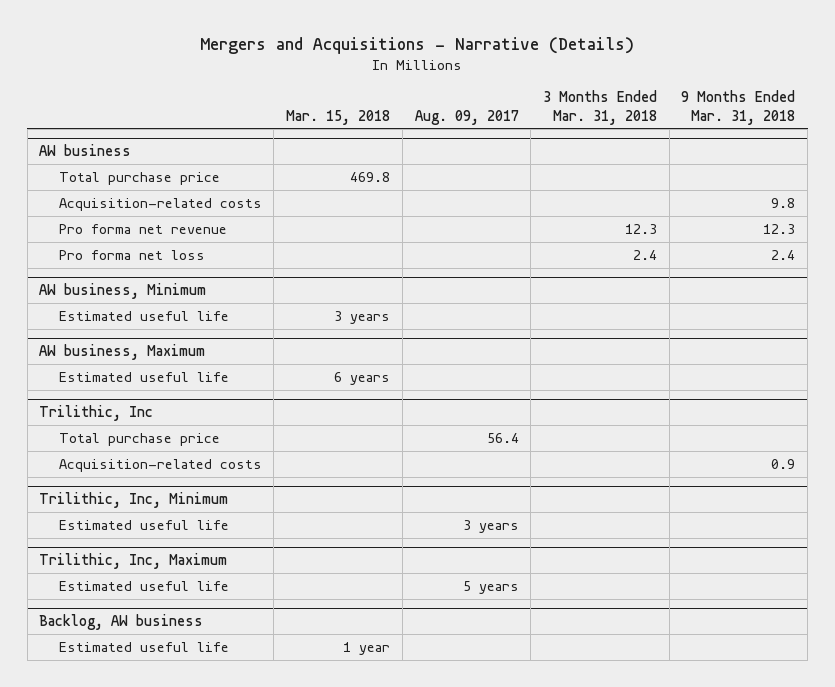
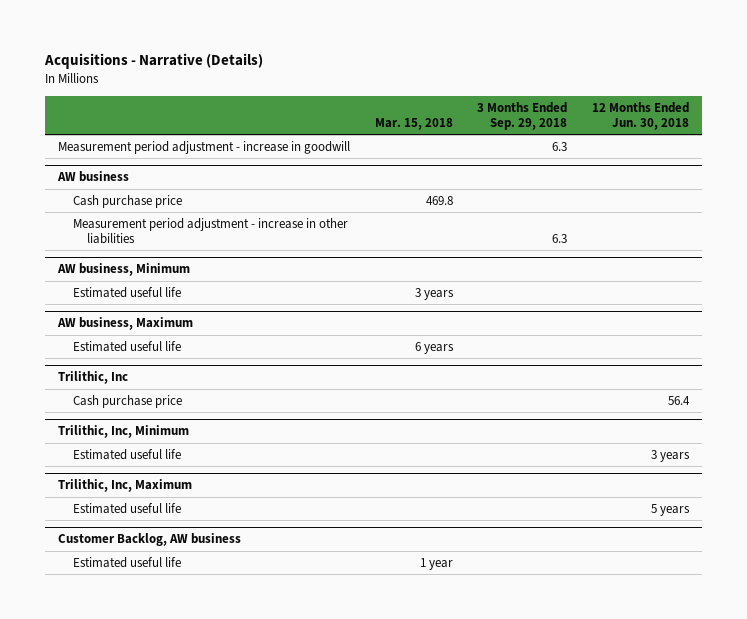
- Mergers and Acquisitions - Narrative (Details)
+ Acquisitions - Narrative (Details)
- | Mar. 15, 2018 | Aug. 09, 2017 | 3 Months Ended Mar. 31, 2018 | 9 Months Ended Mar. 31, 2018
+ | Mar. 15, 2018 | 3 Months Ended Sep. 29, 2018 | 12 Months Ended Jun. 30, 2018
+ Measurement period adjustment - increase in goodwill | | 6.3 |
@ AW business
- Total purchase price | 469.8 | | |
- Acquisition-related costs | | | | 9.8
- Pro forma net revenue | | | 12.3 | 12.3
- Pro forma net loss | | | 2.4 | 2.4
+ Cash purchase price | 469.8 | |
+ Measurement period adjustment - increase in other liabilities | | 6.3 |
@ Trilithic, Inc
- Total purchase price | | 56.4 | |
- Acquisition-related costs | | | | 0.9
+ Cash purchase price | | | 56.4
- Backlog, AW business
+ Customer Backlog, AW business

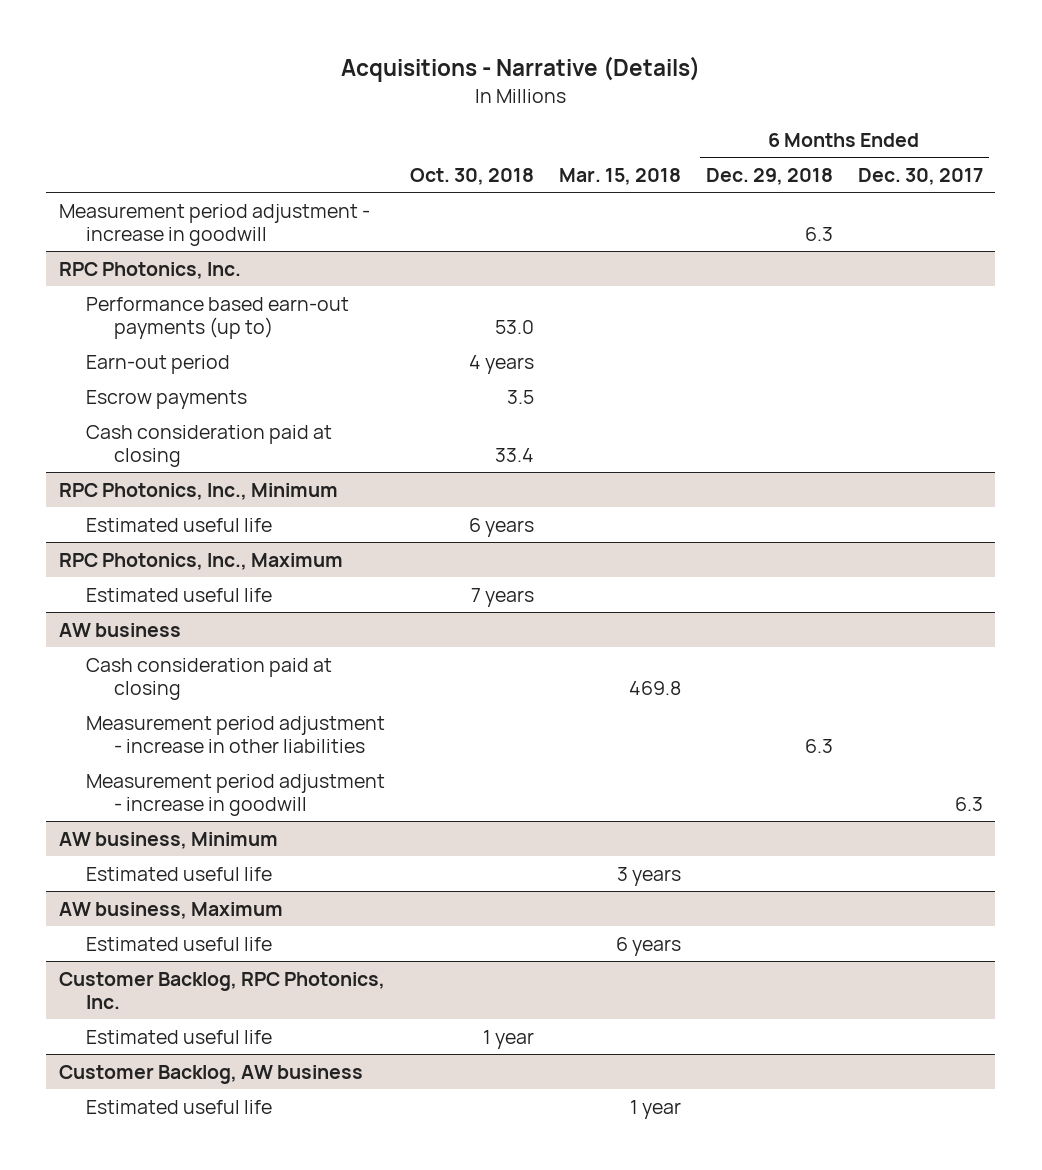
- | Mar. 15, 2018 | 3 Months Ended Sep. 29, 2018 | 12 Months Ended Jun. 30, 2018
+ | Oct. 30, 2018 | Mar. 15, 2018 | 6 Months Ended Dec. 29, 2018 | 6 Months Ended Dec. 30, 2017
+ RPC Photonics, Inc.
+ Performance based earn-out payments (up to) | 53.0 | | |
+ Earn-out period | 4 years | | |
+ Escrow payments | 3.5 | | |
+ Cash consideration paid at closing | 33.4 | | |
+ RPC Photonics, Inc., Minimum
+ Estimated useful life | 6 years | | |
+ RPC Photonics, Inc., Maximum
+ Estimated useful life | 7 years | | |
@ AW business
- Cash purchase price | 469.8 | |
+ Cash consideration paid at closing | | 469.8 | |
+ Measurement period adjustment - increase in goodwill | | | | 6.3
- Trilithic, Inc
- Cash purchase price | | | 56.4
- Trilithic, Inc, Minimum
- Estimated useful life | | | 3 years
- Trilithic, Inc, Maximum
- Estimated useful life | | | 5 years
+ Customer Backlog, RPC Photonics, Inc.
+ Estimated useful life | 1 year | | |

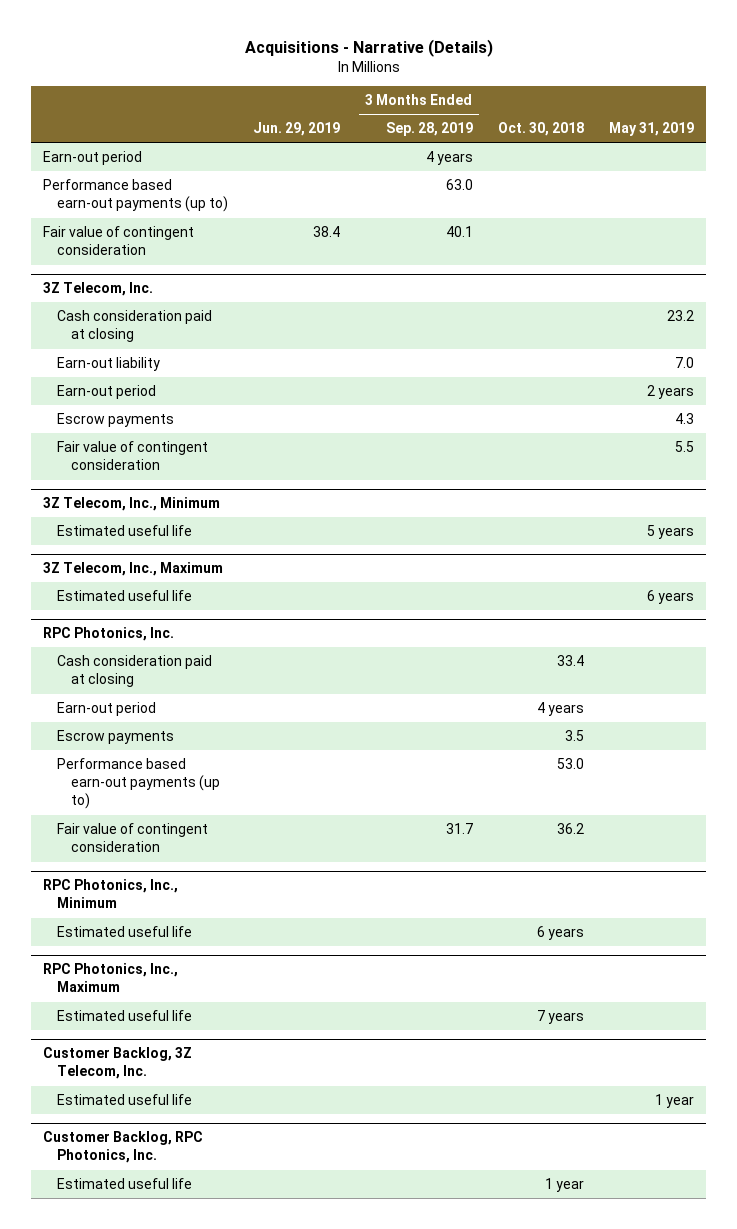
- | Oct. 30, 2018 | Mar. 15, 2018 | 6 Months Ended Dec. 29, 2018 | 6 Months Ended Dec. 30, 2017
+ | Jun. 29, 2019 | 3 Months Ended Sep. 28, 2019 | Oct. 30, 2018 | May 31, 2019
- Measurement period adjustment - increase in goodwill | | | 6.3 |
+ Earn-out period | | 4 years | |
+ Performance based earn-out payments (up to) | | 63.0 | |
+ Fair value of contingent consideration | 38.4 | 40.1 | |
+ 3Z Telecom, Inc.
+ Cash consideration paid at closing | | | | 23.2
+ Earn-out liability | | | | 7.0
+ Earn-out period | | | | 2 years
+ Escrow payments | | | | 4.3
+ Fair value of contingent consideration | | | | 5.5
+ 3Z Telecom, Inc., Minimum
+ Estimated useful life | | | | 5 years
+ 3Z Telecom, Inc., Maximum
+ Estimated useful life | | | | 6 years
@ RPC Photonics, Inc.
moved up: Cash consideration paid at closing | | | 33.4 |
moved down: Performance based earn-out payments (up to) | | | 53.0 |
+ Fair value of contingent consideration | | 31.7 | 36.2 |
- AW business
- Cash consideration paid at closing | | 469.8 | |
- Measurement period adjustment - increase in other liabilities | | | 6.3 |
- Measurement period adjustment - increase in goodwill | | | | 6.3
- AW business, Minimum
- Estimated useful life | | 3 years | |
- AW business, Maximum
- Estimated useful life | | 6 years | |
+ Customer Backlog, 3Z Telecom, Inc.
+ Estimated useful life | | | | 1 year
- Customer Backlog, AW business
- Estimated useful life | | 1 year | |

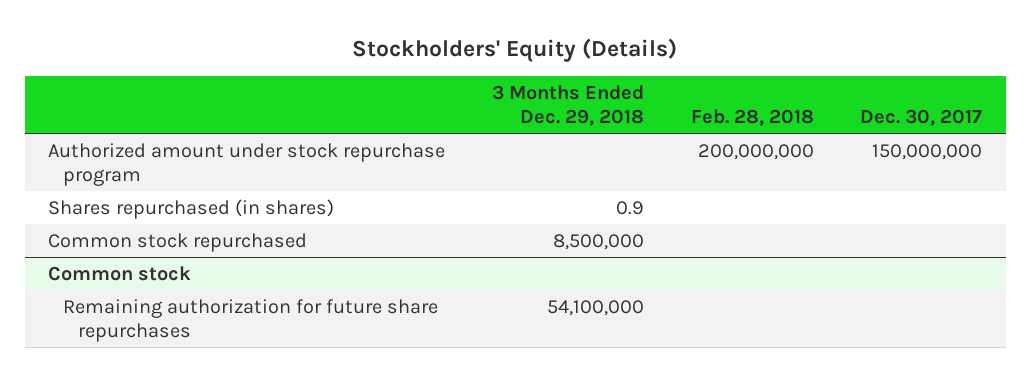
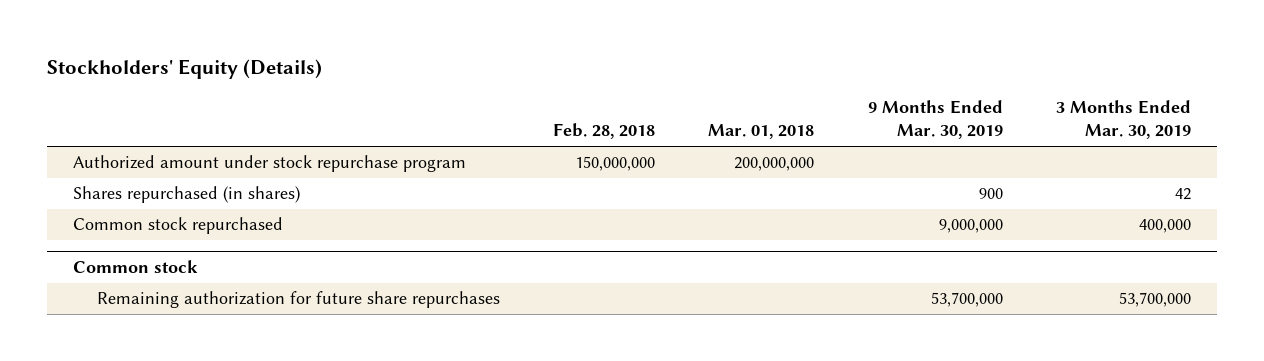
- | 3 Months Ended Dec. 29, 2018 | Feb. 28, 2018 | Dec. 30, 2017
+ | Feb. 28, 2018 | Mar. 01, 2018 | 9 Months Ended Mar. 30, 2019 | 3 Months Ended Mar. 30, 2019
- Authorized amount under stock repurchase program | | 200,000,000 | 150,000,000
+ Authorized amount under stock repurchase program | 150,000,000 | 200,000,000 | |

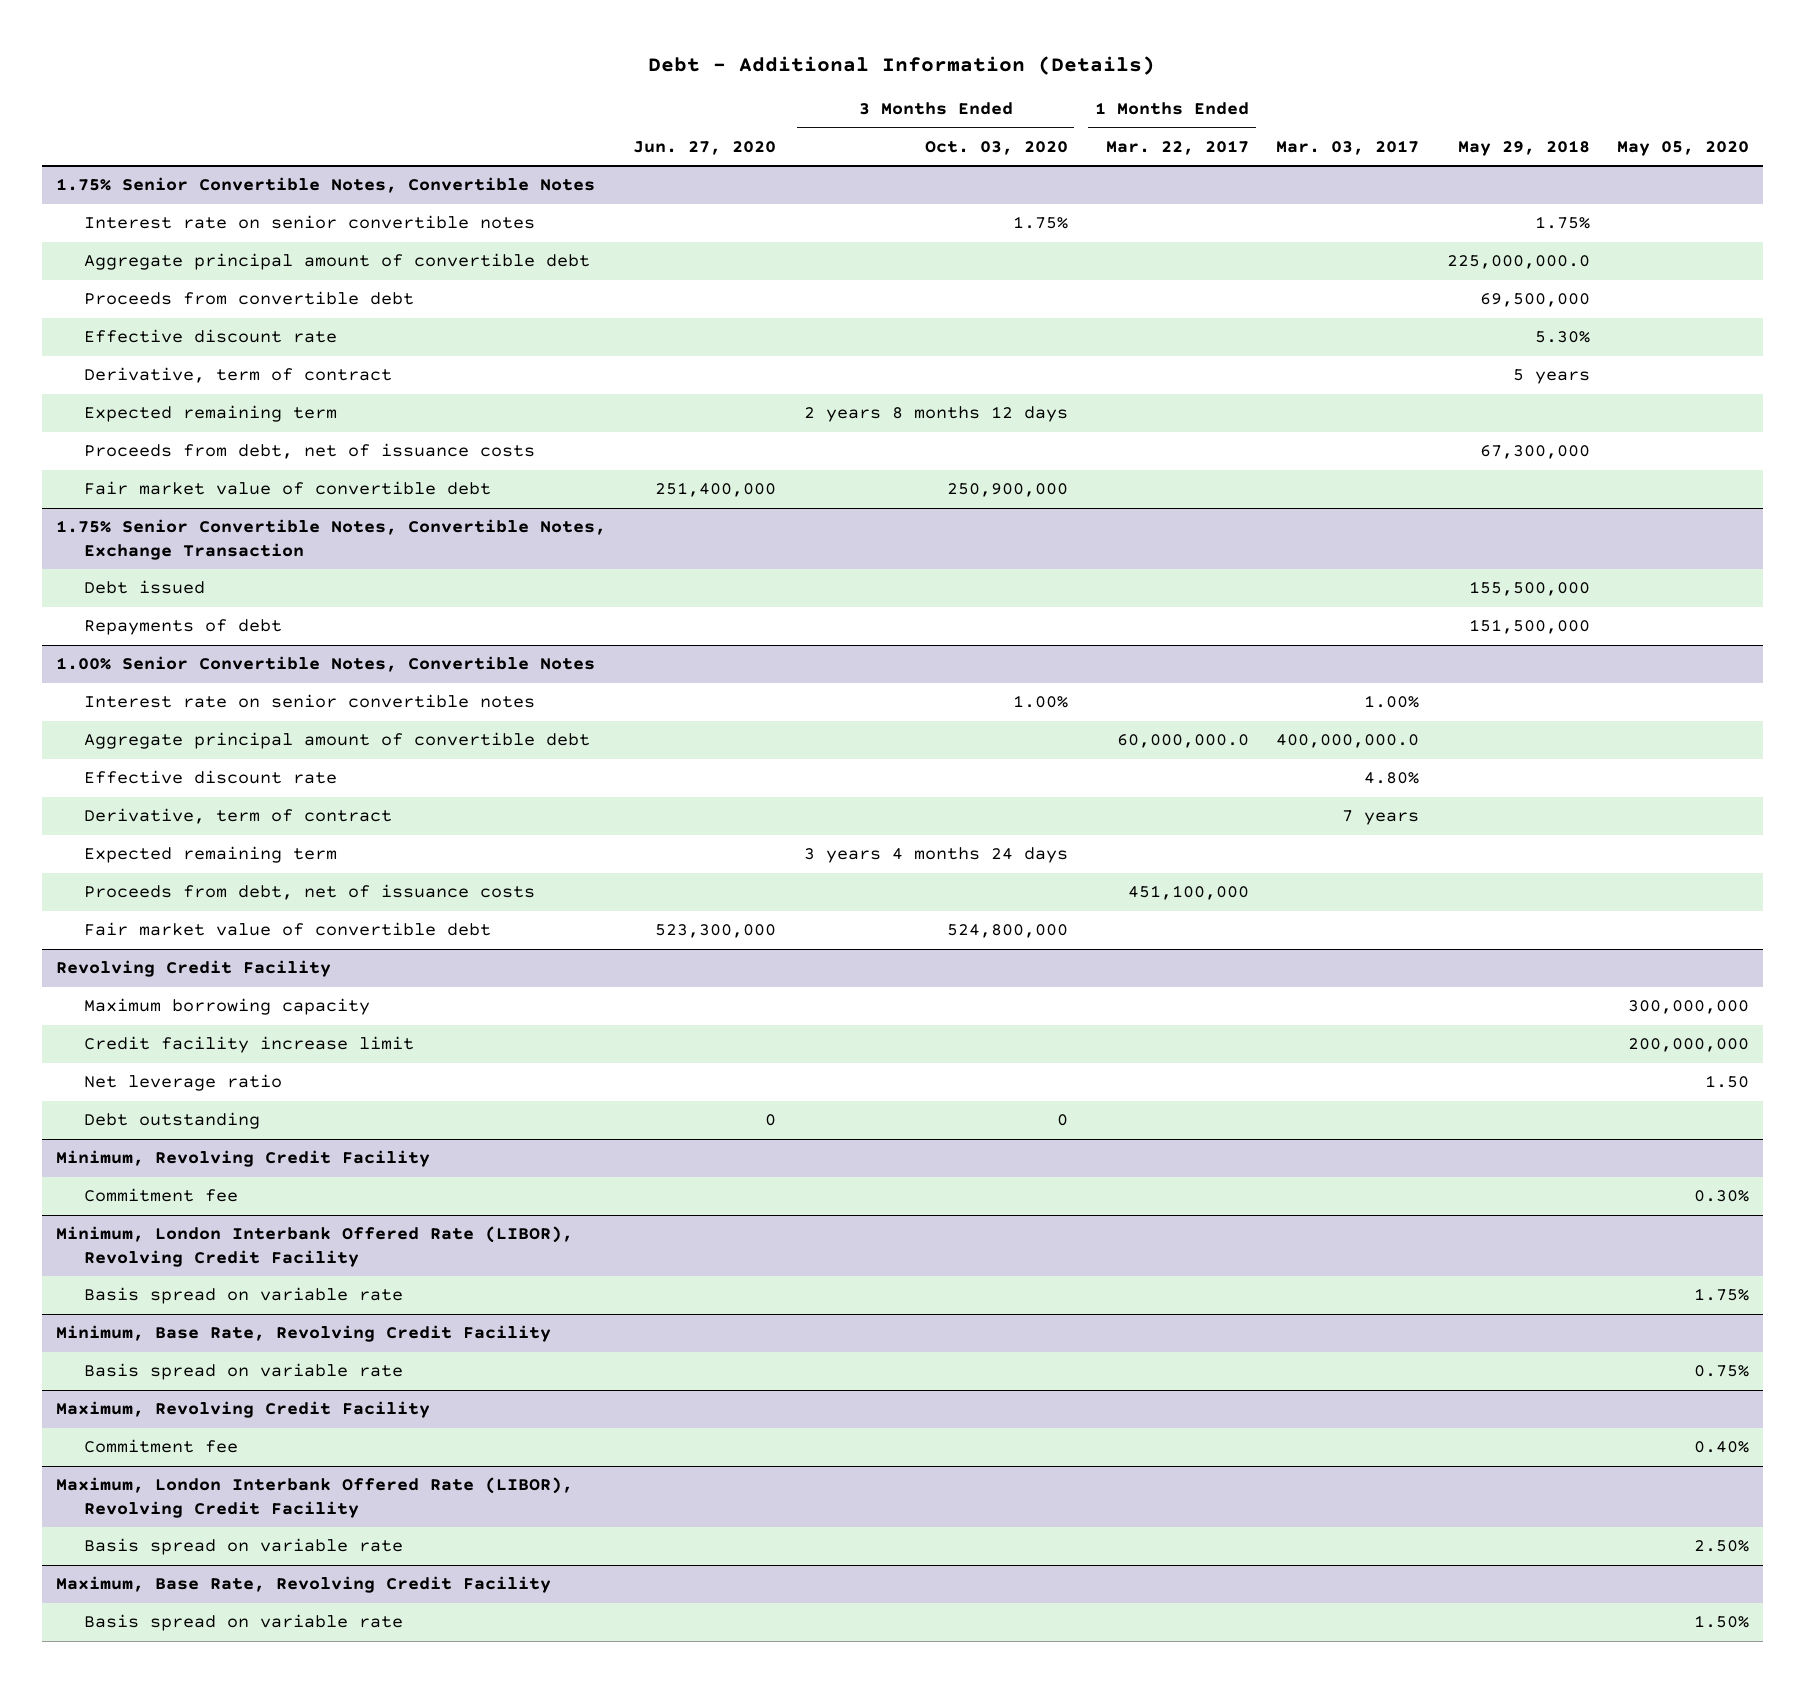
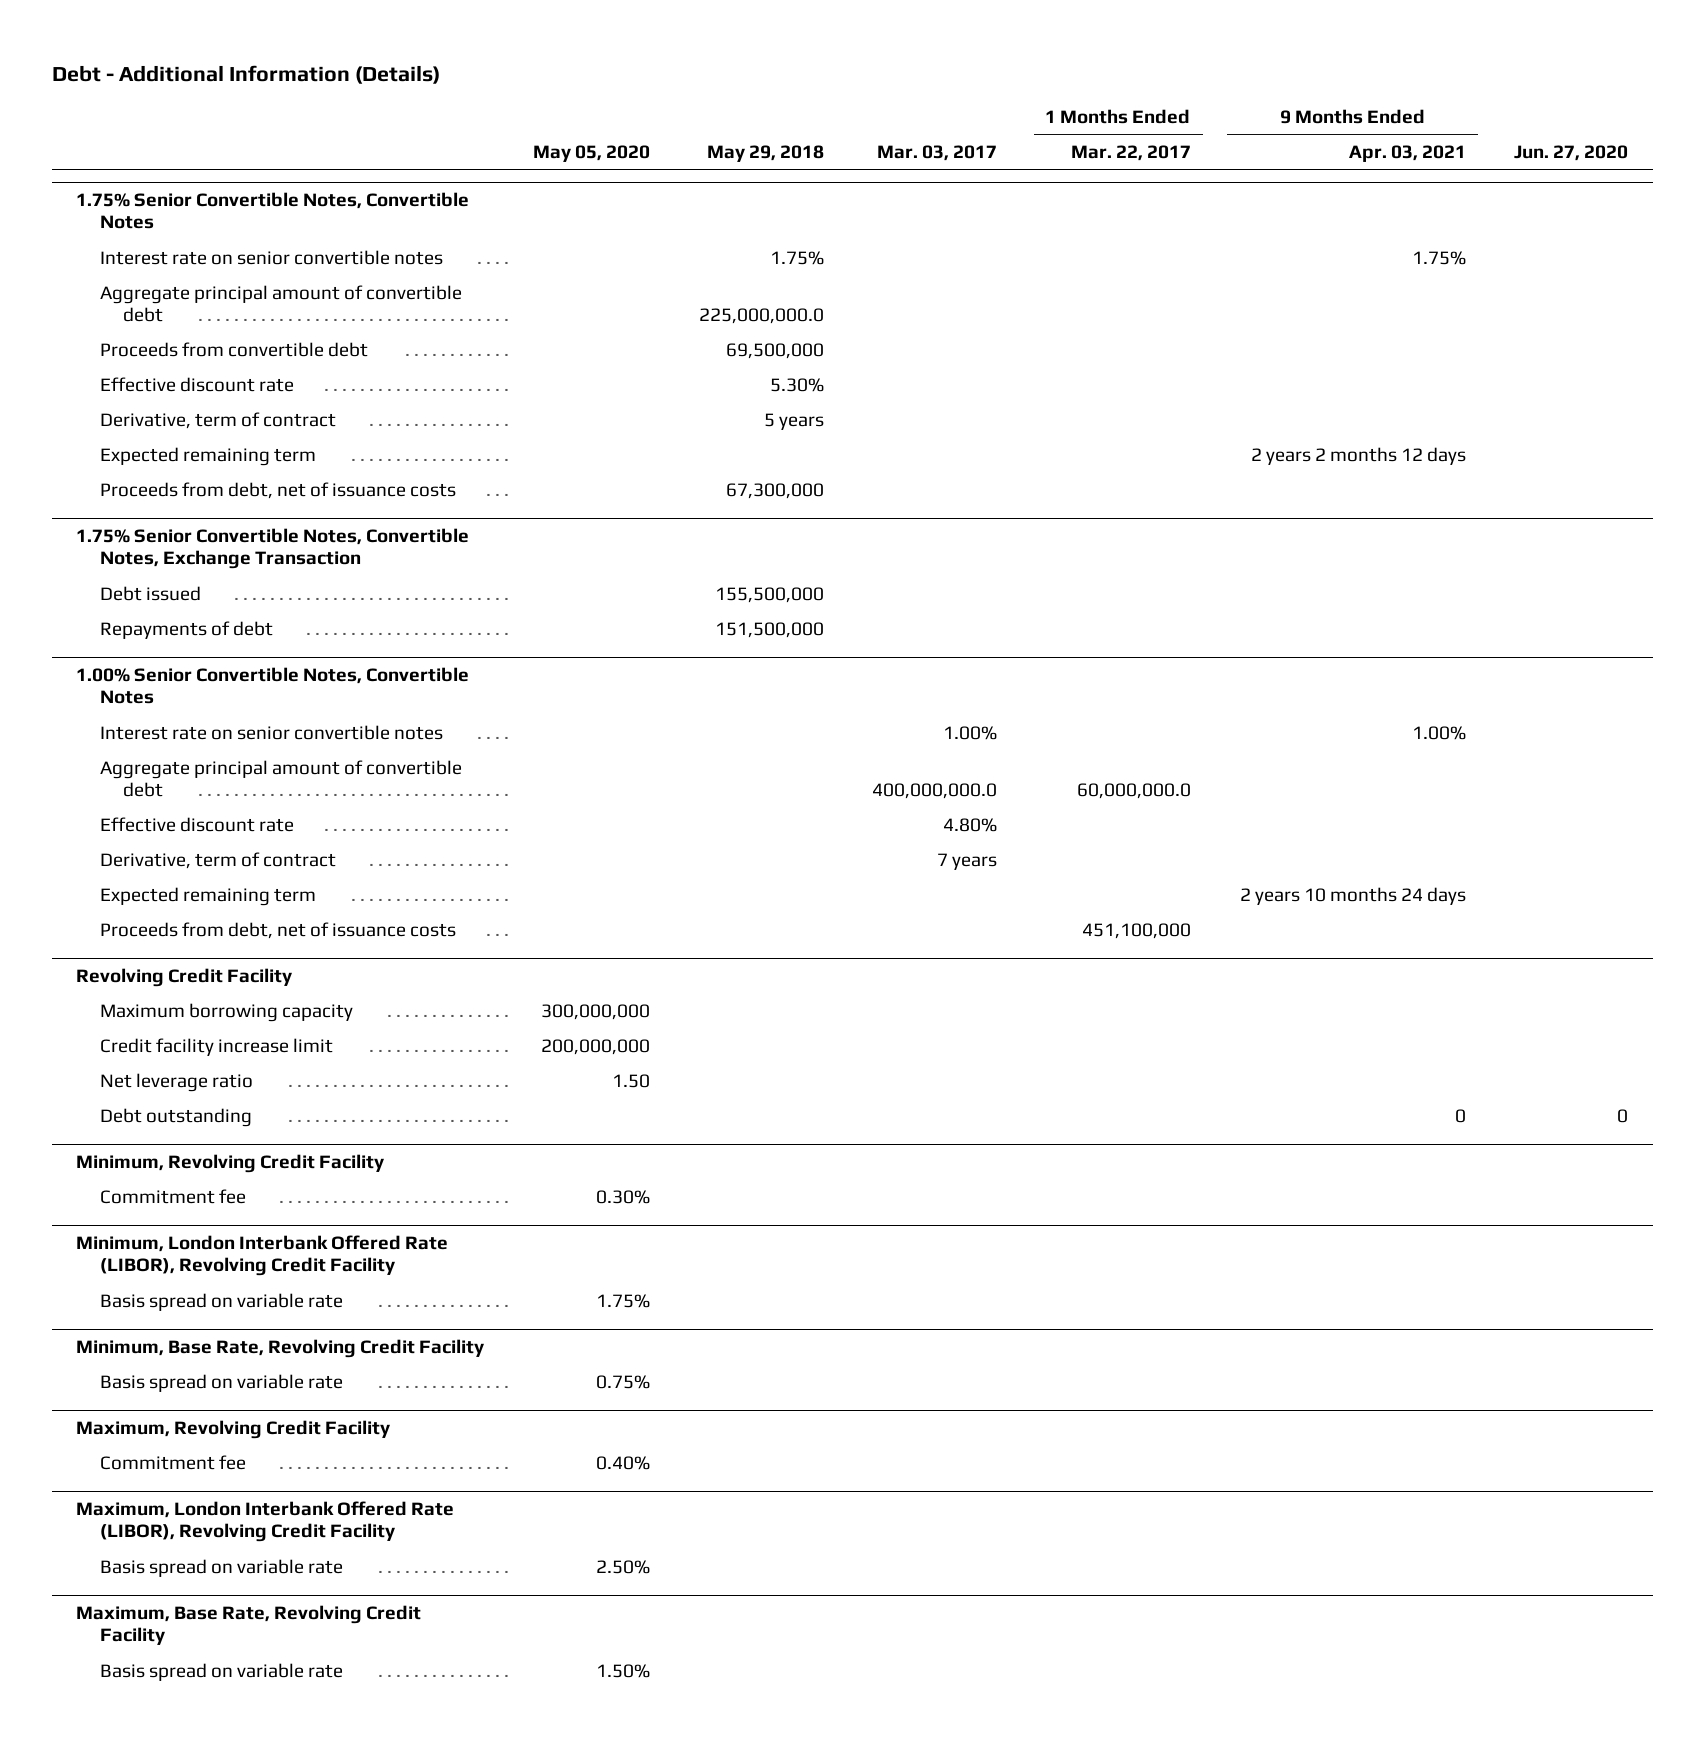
- | Jun. 27, 2020 | 3 Months Ended Oct. 03, 2020 | 1 Months Ended Mar. 22, 2017 | Mar. 03, 2017 | May 29, 2018 | May 05, 2020
+ | May 05, 2020 | May 29, 2018 | Mar. 03, 2017 | 1 Months Ended Mar. 22, 2017 | 9 Months Ended Apr. 03, 2021 | Jun. 27, 2020
@ 1.75% Senior Convertible Notes, Convertible Notes
- Fair market value of convertible debt | 251,400,000 | 250,900,000 | | | |
@ 1.00% Senior Convertible Notes, Convertible Notes
- Fair market value of convertible debt | 523,300,000 | 524,800,000 | | | |

